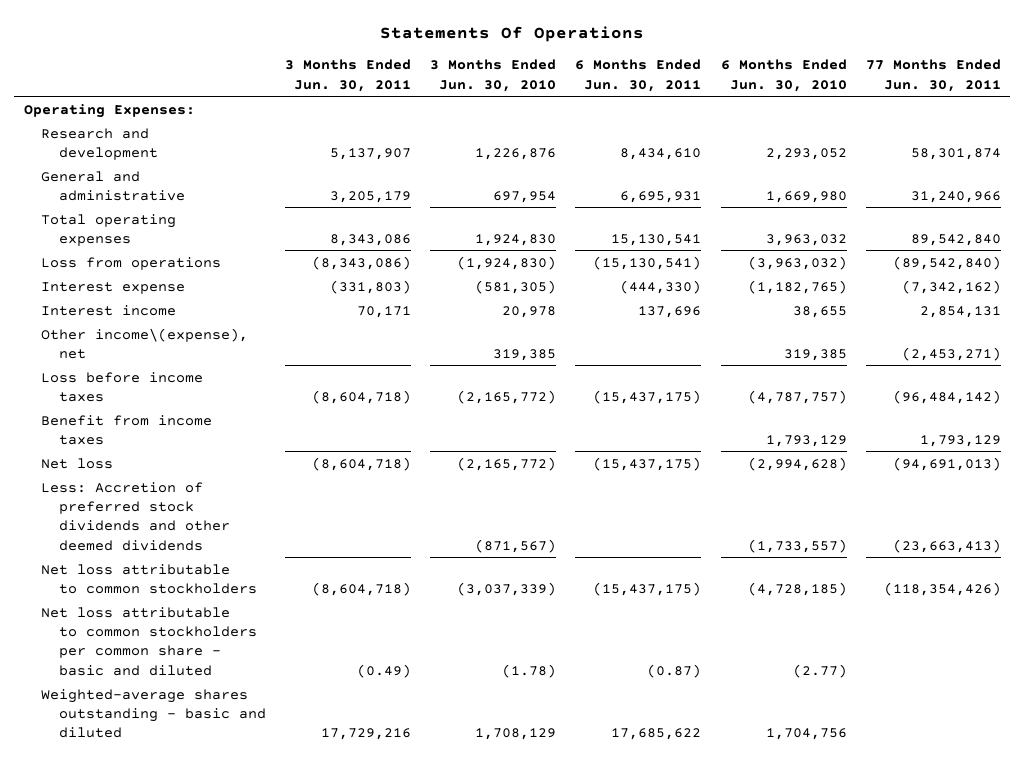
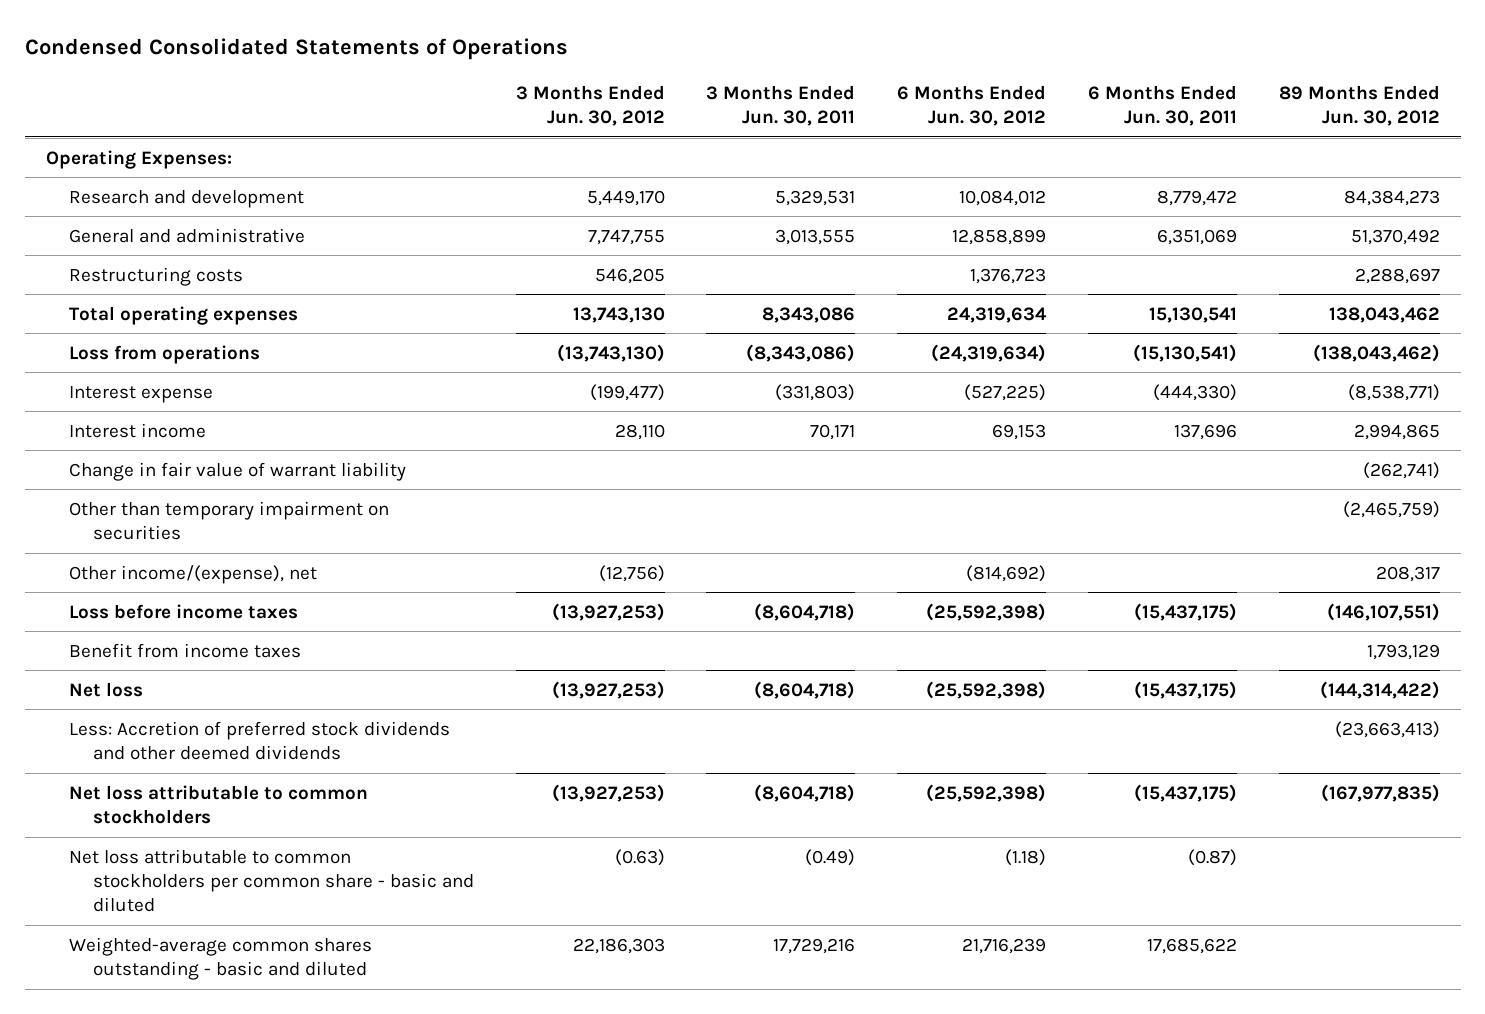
- Statements Of Operations
+ Condensed Consolidated Statements of Operations
- | 3 Months Ended Jun. 30, 2011 | 3 Months Ended Jun. 30, 2010 | 6 Months Ended Jun. 30, 2011 | 6 Months Ended Jun. 30, 2010 | 77 Months Ended Jun. 30, 2011
+ | 3 Months Ended Jun. 30, 2012 | 3 Months Ended Jun. 30, 2011 | 6 Months Ended Jun. 30, 2012 | 6 Months Ended Jun. 30, 2011 | 89 Months Ended Jun. 30, 2012
- Research and development | 5,137,907 | 1,226,876 | 8,434,610 | 2,293,052 | 58,301,874
- General and administrative | 3,205,179 | 697,954 | 6,695,931 | 1,669,980 | 31,240,966
+ Research and development | 5,449,170 | 5,329,531 | 10,084,012 | 8,779,472 | 84,384,273
+ General and administrative | 7,747,755 | 3,013,555 | 12,858,899 | 6,351,069 | 51,370,492
+ Restructuring costs | 546,205 | | 1,376,723 | | 2,288,697
- Other income\(expense), net | | 319,385 | | 319,385 | (2,453,271)
+ Change in fair value of warrant liability | | | | | (262,741)
+ Other than temporary impairment on securities | | | | | (2,465,759)
+ Other income/(expense), net | (12,756) | | (814,692) | | 208,317
- Weighted-average shares outstanding - basic and diluted | 17,729,216 | 1,708,129 | 17,685,622 | 1,704,756 |
+ Weighted-average common shares outstanding - basic and diluted | 22,186,303 | 17,729,216 | 21,716,239 | 17,685,622 |

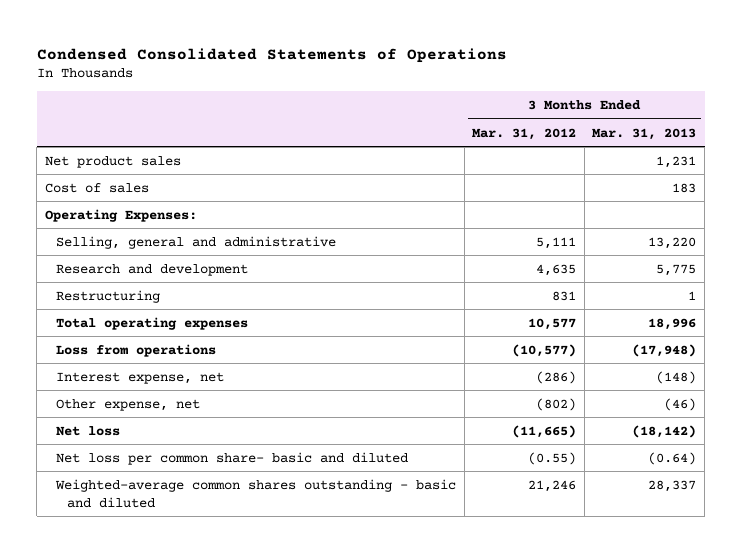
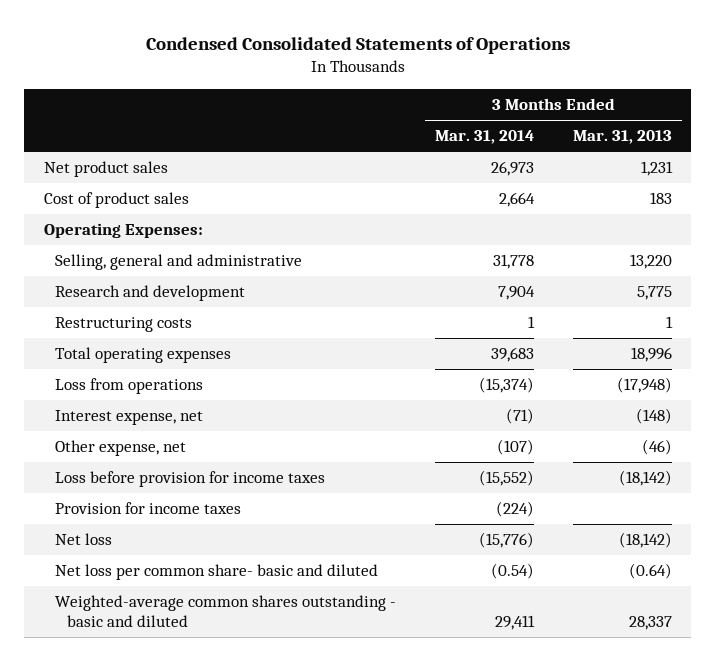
- | 3 Months Ended Mar. 31, 2012 | 3 Months Ended Mar. 31, 2013
+ | 3 Months Ended Mar. 31, 2014 | 3 Months Ended Mar. 31, 2013
- Cost of sales | | 183
+ Cost of product sales | 2,664 | 183
- Restructuring | 831 | 1
+ Restructuring costs | 1 | 1
+ Loss before provision for income taxes | (15,552) | (18,142)
+ Provision for income taxes | (224) |

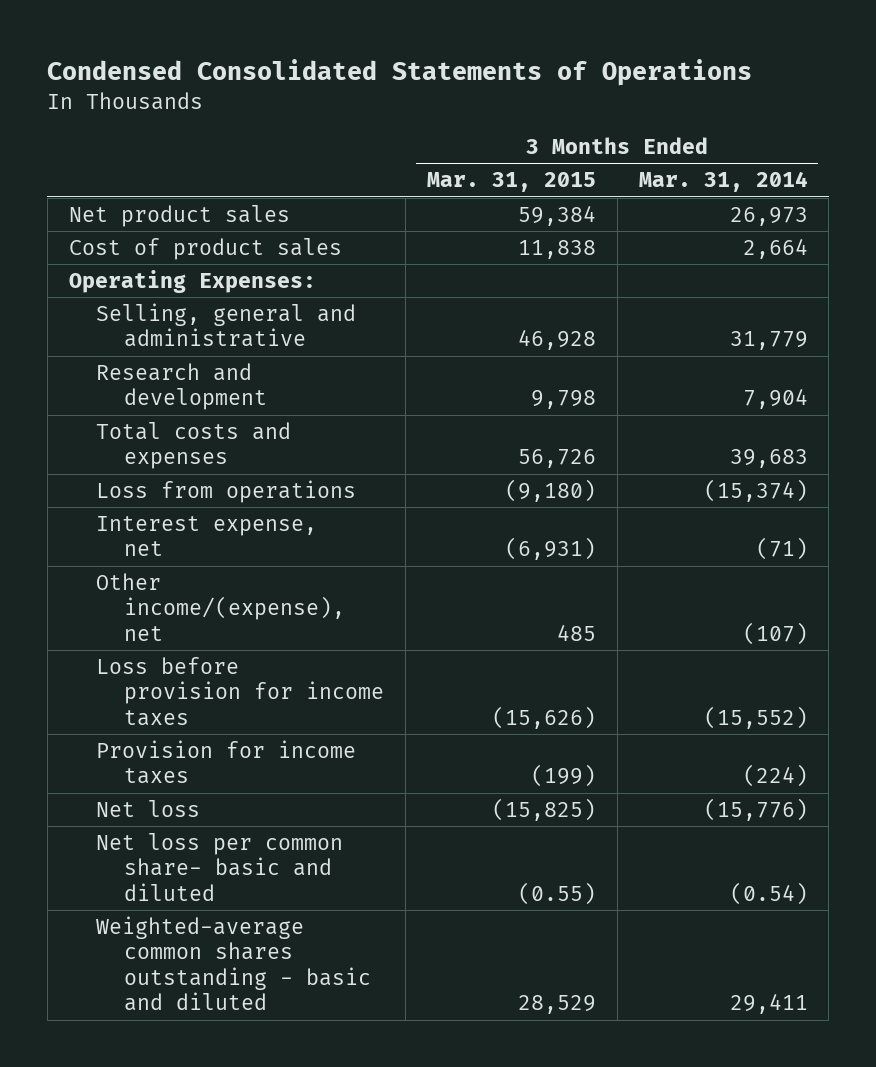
- | 3 Months Ended Mar. 31, 2014 | 3 Months Ended Mar. 31, 2013
+ | 3 Months Ended Mar. 31, 2015 | 3 Months Ended Mar. 31, 2014
- Selling, general and administrative | 31,778 | 13,220
+ Selling, general and administrative | 46,928 | 31,779
- Restructuring costs | 1 | 1
- Total operating expenses | 39,683 | 18,996
+ Total costs and expenses | 56,726 | 39,683
- Other expense, net | (107) | (46)
+ Other income/(expense), net | 485 | (107)

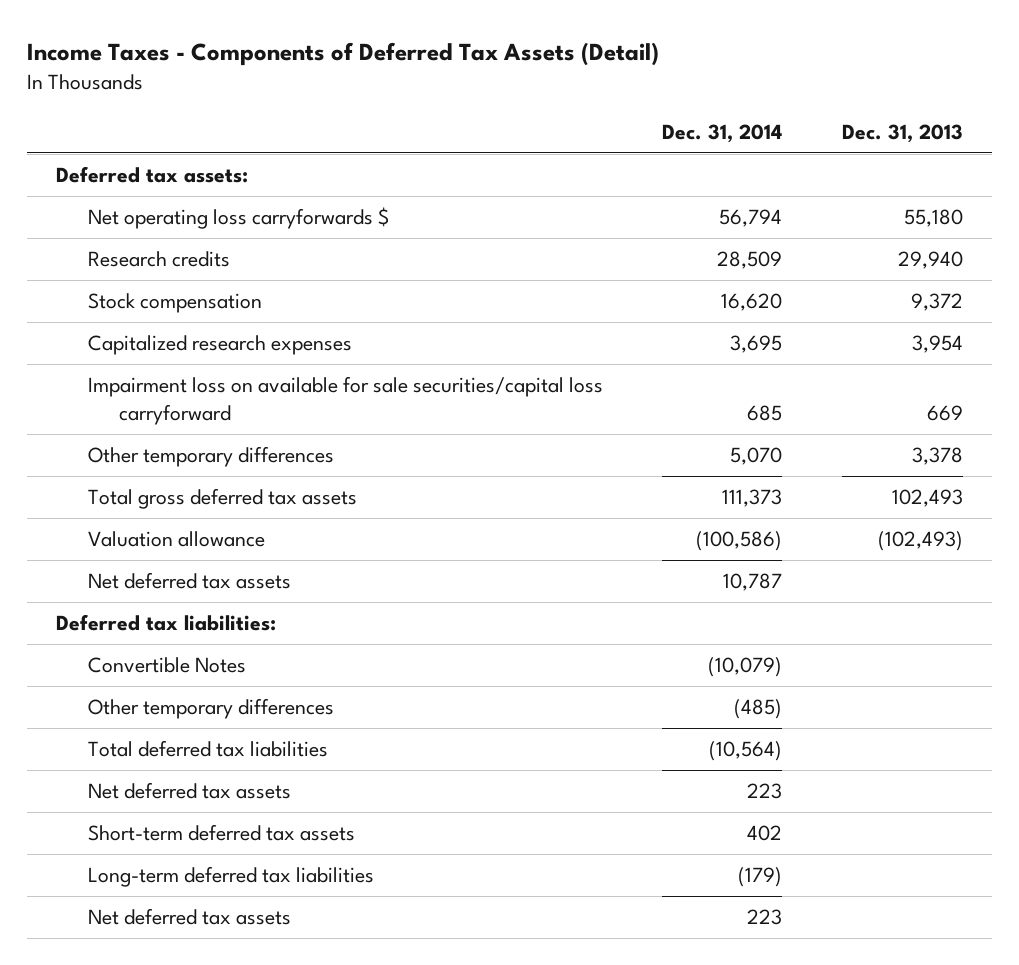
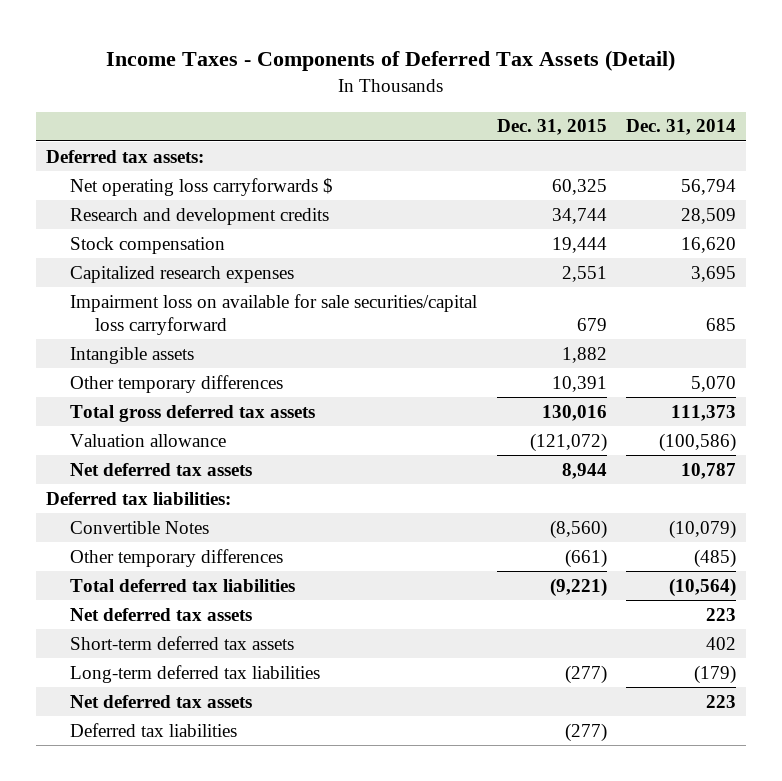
- | Dec. 31, 2014 | Dec. 31, 2013
+ | Dec. 31, 2015 | Dec. 31, 2014
- Research credits | 28,509 | 29,940
+ Research and development credits | 34,744 | 28,509
+ Intangible assets | 1,882 |
+ Deferred tax liabilities | (277) |

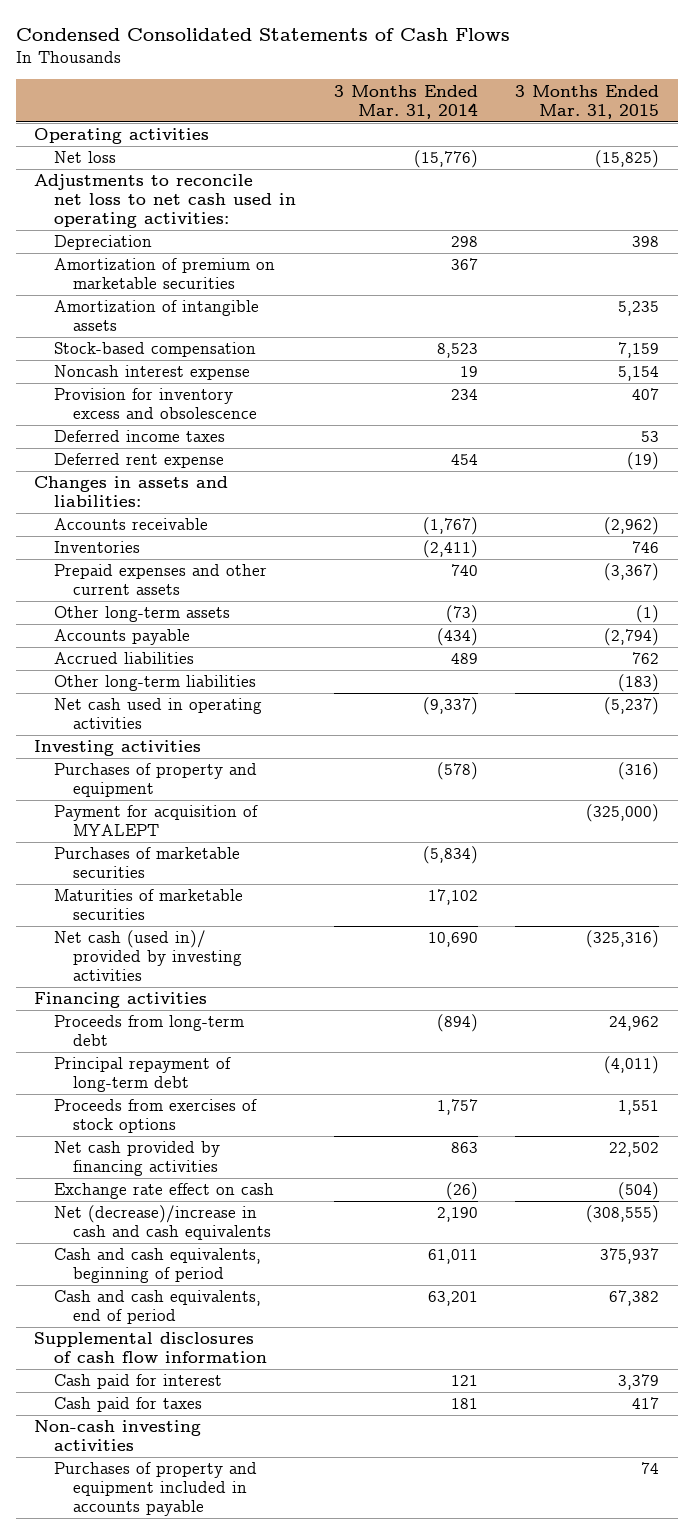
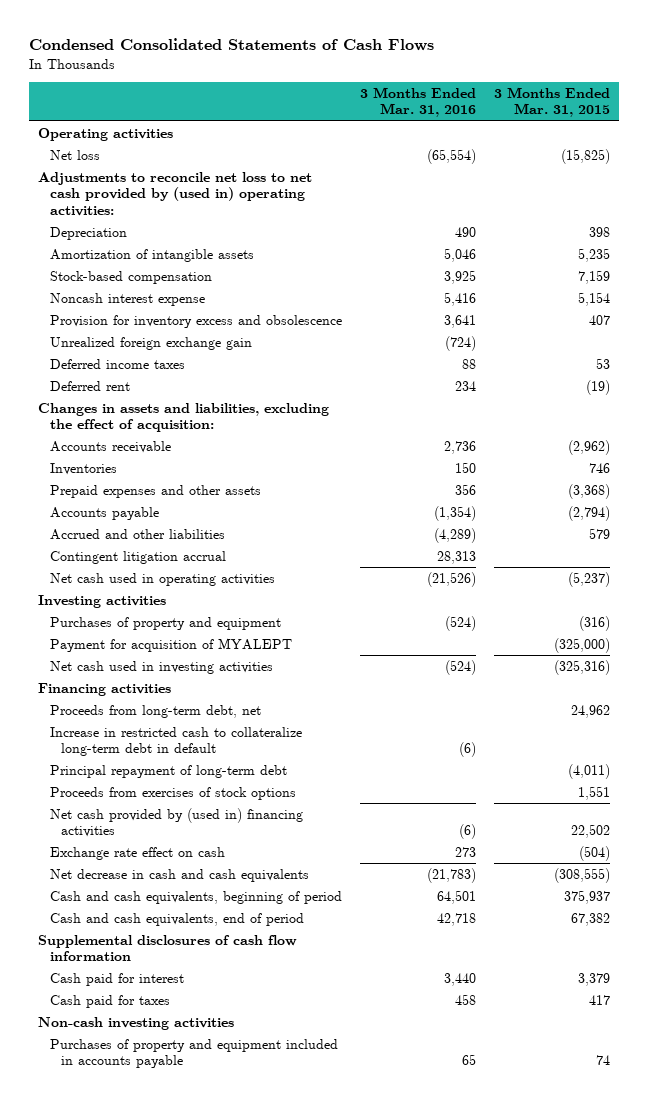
- | 3 Months Ended Mar. 31, 2014 | 3 Months Ended Mar. 31, 2015
+ | 3 Months Ended Mar. 31, 2016 | 3 Months Ended Mar. 31, 2015
- Adjustments to reconcile net loss to net cash used in operating activities:
+ Adjustments to reconcile net loss to net cash provided by (used in) operating activities:
- Amortization of premium on marketable securities | 367 |
+ Unrealized foreign exchange gain | (724) |
- Deferred rent expense | 454 | (19)
- Changes in assets and liabilities:
+ Deferred rent | 234 | (19)
+ Changes in assets and liabilities, excluding the effect of acquisition:
- Prepaid expenses and other current assets | 740 | (3,367)
- Other long-term assets | (73) | (1)
+ Prepaid expenses and other assets | 356 | (3,368)
- Accrued liabilities | 489 | 762
- Other long-term liabilities | | (183)
+ Accrued and other liabilities | (4,289) | 579
+ Contingent litigation accrual | 28,313 |
- Purchases of marketable securities | (5,834) |
- Maturities of marketable securities | 17,102 |
- Net cash (used in)/ provided by investing activities | 10,690 | (325,316)
+ Net cash used in investing activities | (524) | (325,316)
- Proceeds from long-term debt | (894) | 24,962
+ Proceeds from long-term debt, net | | 24,962
+ Increase in restricted cash to collateralize long-term debt in default | (6) |
- Net cash provided by financing activities | 863 | 22,502
+ Net cash provided by (used in) financing activities | (6) | 22,502
- Net (decrease)/increase in cash and cash equivalents | 2,190 | (308,555)
+ Net decrease in cash and cash equivalents | (21,783) | (308,555)

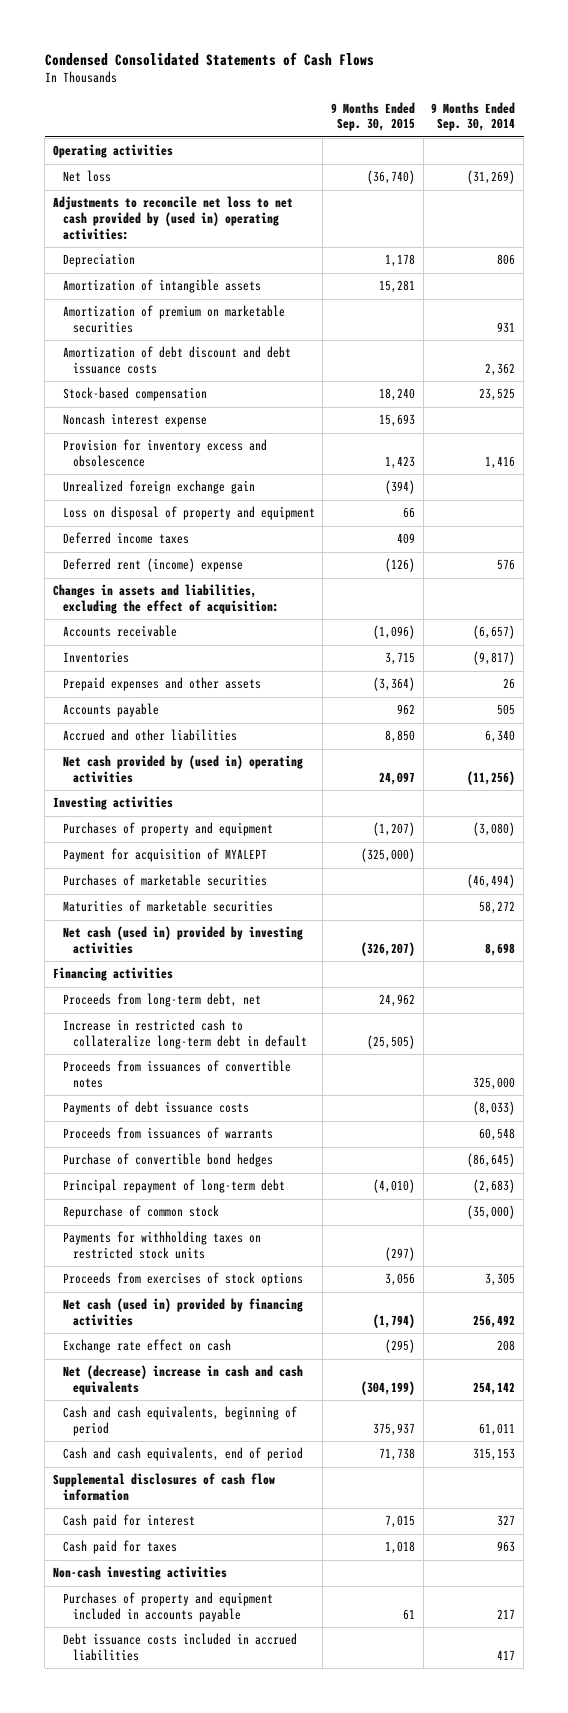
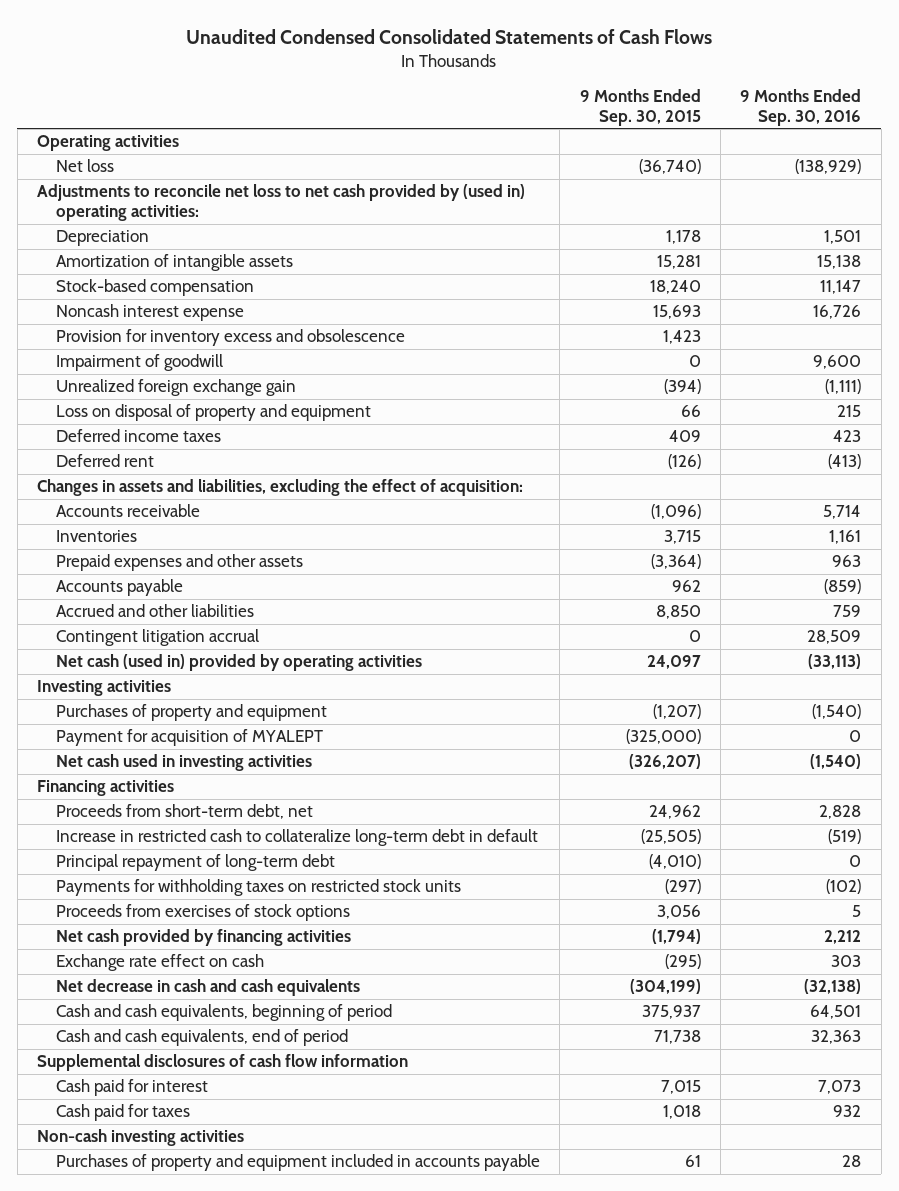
- Condensed Consolidated Statements of Cash Flows
+ Unaudited Condensed Consolidated Statements of Cash Flows
- | 9 Months Ended Sep. 30, 2015 | 9 Months Ended Sep. 30, 2014
+ | 9 Months Ended Sep. 30, 2015 | 9 Months Ended Sep. 30, 2016
- Amortization of premium on marketable securities | | 931
- Amortization of debt discount and debt issuance costs | | 2,362
+ Impairment of goodwill | 0 | 9,600
- Deferred rent (income) expense | (126) | 576
+ Deferred rent | (126) | (413)
- Net cash provided by (used in) operating activities | 24,097 | (11,256)
+ Contingent litigation accrual | 0 | 28,509
+ Net cash (used in) provided by operating activities | 24,097 | (33,113)
- Purchases of marketable securities | | (46,494)
- Maturities of marketable securities | | 58,272
- Net cash (used in) provided by investing activities | (326,207) | 8,698
+ Net cash used in investing activities | (326,207) | (1,540)
- Proceeds from long-term debt, net | 24,962 |
+ Proceeds from short-term debt, net | 24,962 | 2,828
- Proceeds from issuances of convertible notes | | 325,000
- Payments of debt issuance costs | | (8,033)
- Proceeds from issuances of warrants | | 60,548
- Purchase of convertible bond hedges | | (86,645)
- Repurchase of common stock | | (35,000)
- Net cash (used in) provided by financing activities | (1,794) | 256,492
+ Net cash provided by financing activities | (1,794) | 2,212
- Net (decrease) increase in cash and cash equivalents | (304,199) | 254,142
+ Net decrease in cash and cash equivalents | (304,199) | (32,138)
- Debt issuance costs included in accrued liabilities | | 417

